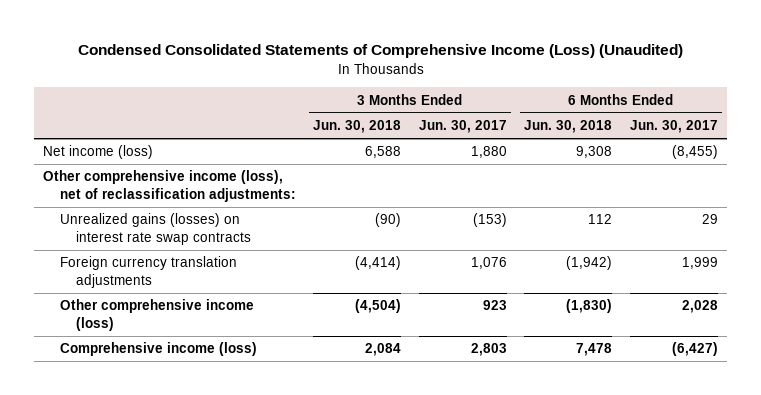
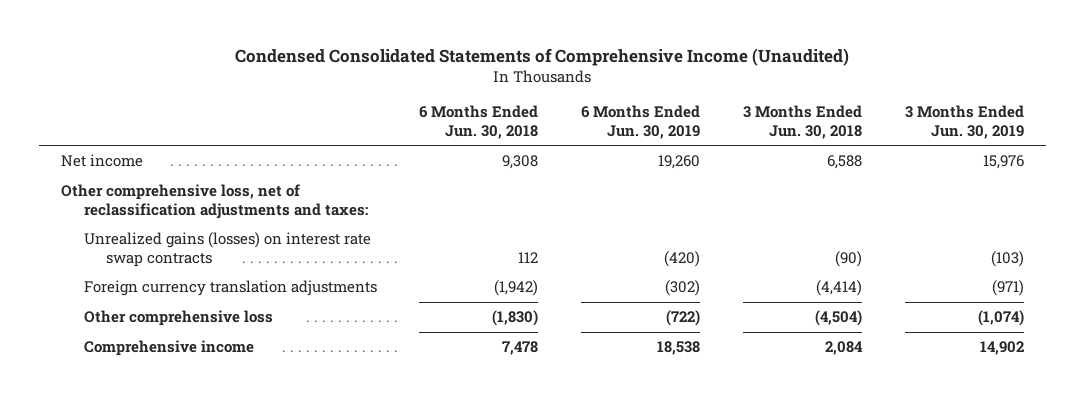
- Condensed Consolidated Statements of Comprehensive Income (Loss) (Unaudited)
+ Condensed Consolidated Statements of Comprehensive Income (Unaudited)
- | 3 Months Ended Jun. 30, 2018 | 3 Months Ended Jun. 30, 2017 | 6 Months Ended Jun. 30, 2018 | 6 Months Ended Jun. 30, 2017
+ | 6 Months Ended Jun. 30, 2018 | 6 Months Ended Jun. 30, 2019 | 3 Months Ended Jun. 30, 2018 | 3 Months Ended Jun. 30, 2019
- Net income (loss) | 6,588 | 1,880 | 9,308 | (8,455)
- Other comprehensive income (loss), net of reclassification adjustments:
+ Net income | 9,308 | 19,260 | 6,588 | 15,976
+ Other comprehensive loss, net of reclassification adjustments and taxes:
- Other comprehensive income (loss) | (4,504) | 923 | (1,830) | 2,028
- Comprehensive income (loss) | 2,084 | 2,803 | 7,478 | (6,427)
+ Other comprehensive loss | (1,830) | (722) | (4,504) | (1,074)
+ Comprehensive income | 7,478 | 18,538 | 2,084 | 14,902

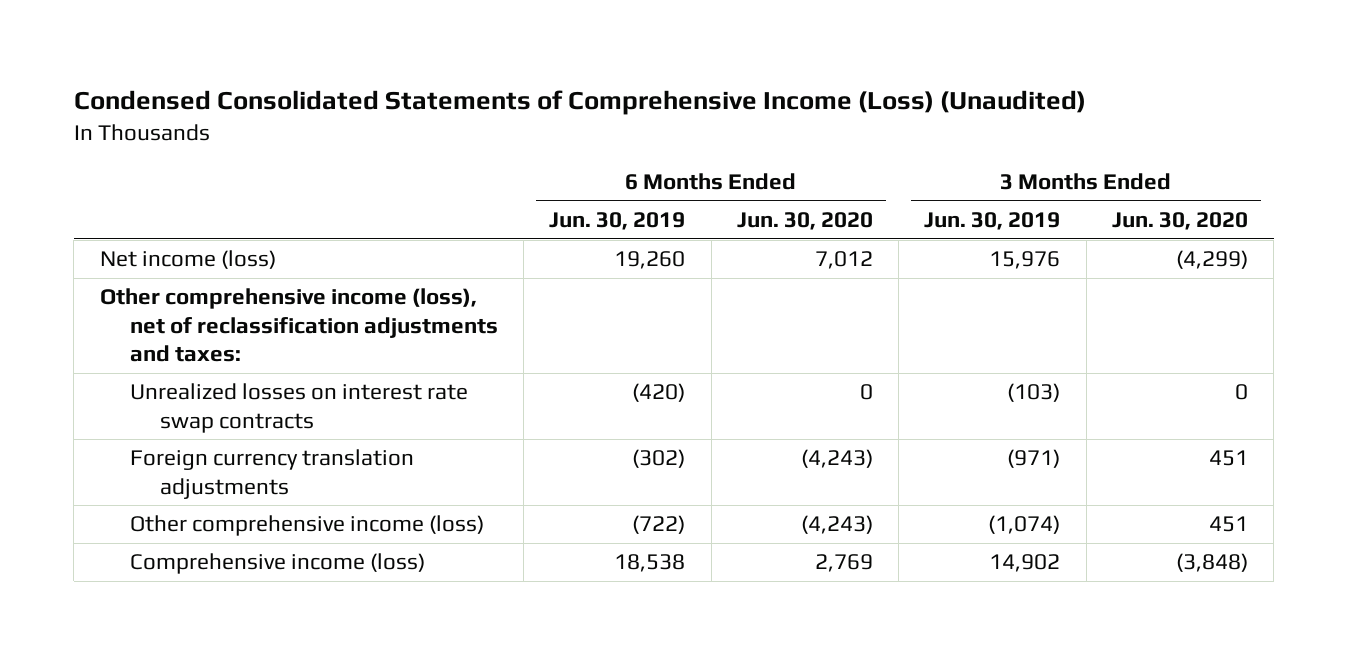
- Condensed Consolidated Statements of Comprehensive Income (Unaudited)
+ Condensed Consolidated Statements of Comprehensive Income (Loss) (Unaudited)
- | 6 Months Ended Jun. 30, 2018 | 6 Months Ended Jun. 30, 2019 | 3 Months Ended Jun. 30, 2018 | 3 Months Ended Jun. 30, 2019
+ | 6 Months Ended Jun. 30, 2019 | 6 Months Ended Jun. 30, 2020 | 3 Months Ended Jun. 30, 2019 | 3 Months Ended Jun. 30, 2020
- Net income | 9,308 | 19,260 | 6,588 | 15,976
- Other comprehensive loss, net of reclassification adjustments and taxes:
- Unrealized gains (losses) on interest rate swap contracts | 112 | (420) | (90) | (103)
+ Net income (loss) | 19,260 | 7,012 | 15,976 | (4,299)
+ Other comprehensive income (loss), net of reclassification adjustments and taxes:
+ Unrealized losses on interest rate swap contracts | (420) | 0 | (103) | 0
- Other comprehensive loss | (1,830) | (722) | (4,504) | (1,074)
- Comprehensive income | 7,478 | 18,538 | 2,084 | 14,902
+ Other comprehensive income (loss) | (722) | (4,243) | (1,074) | 451
+ Comprehensive income (loss) | 18,538 | 2,769 | 14,902 | (3,848)

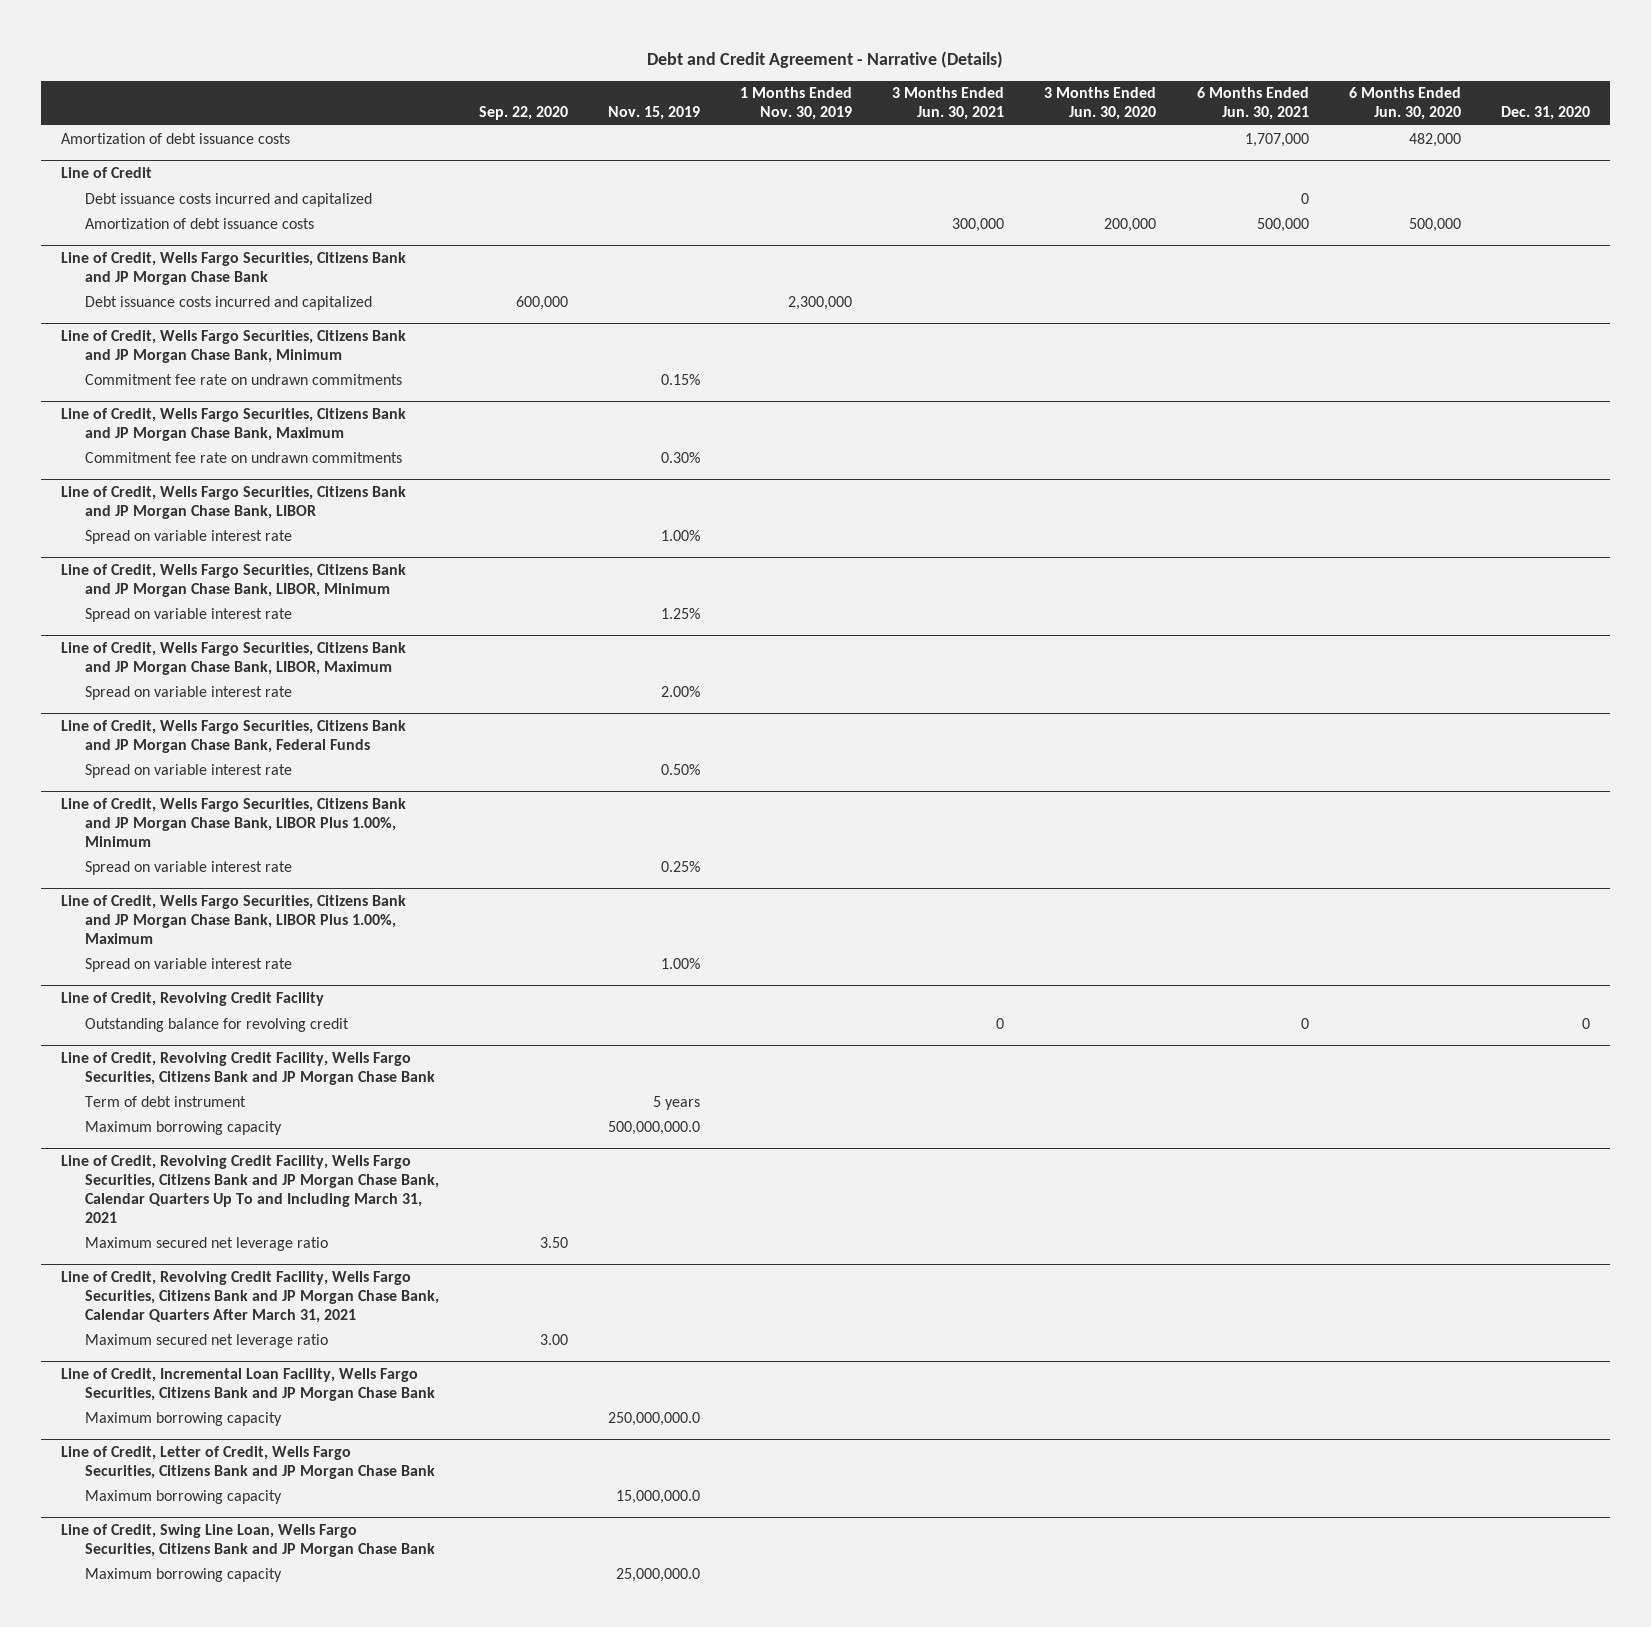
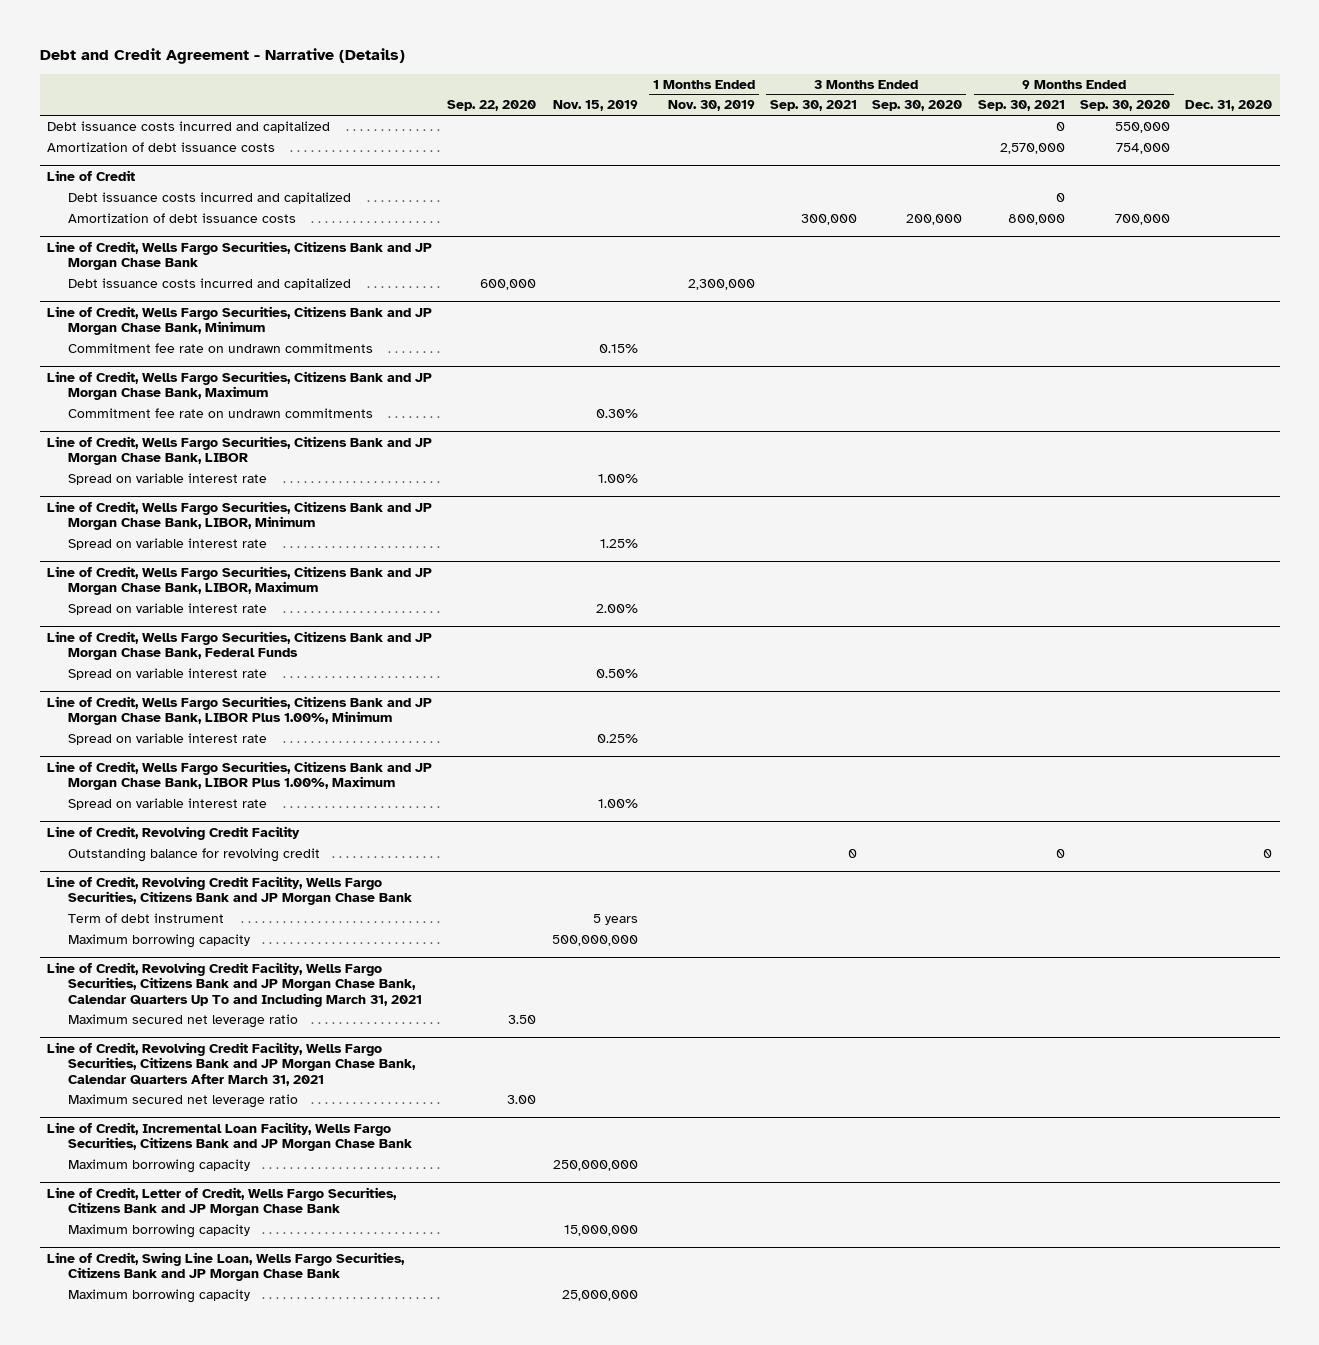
- | Sep. 22, 2020 | Nov. 15, 2019 | 1 Months Ended Nov. 30, 2019 | 3 Months Ended Jun. 30, 2021 | 3 Months Ended Jun. 30, 2020 | 6 Months Ended Jun. 30, 2021 | 6 Months Ended Jun. 30, 2020 | Dec. 31, 2020
+ | Sep. 22, 2020 | Nov. 15, 2019 | 1 Months Ended Nov. 30, 2019 | 3 Months Ended Sep. 30, 2021 | 3 Months Ended Sep. 30, 2020 | 9 Months Ended Sep. 30, 2021 | 9 Months Ended Sep. 30, 2020 | Dec. 31, 2020
+ Debt issuance costs incurred and capitalized | | | | | | 0 | 550,000 |
@ Line of Credit, Revolving Credit Facility, Wells Fargo Securities, Citizens Bank and JP Morgan Chase Bank
- Maximum borrowing capacity | | 500,000,000.0 | | | | | |
+ Maximum borrowing capacity | | 500,000,000 | | | | | |
@ Line of Credit, Incremental Loan Facility, Wells Fargo Securities, Citizens Bank and JP Morgan Chase Bank
- Maximum borrowing capacity | | 250,000,000.0 | | | | | |
+ Maximum borrowing capacity | | 250,000,000 | | | | | |
@ Line of Credit, Letter of Credit, Wells Fargo Securities, Citizens Bank and JP Morgan Chase Bank
- Maximum borrowing capacity | | 15,000,000.0 | | | | | |
+ Maximum borrowing capacity | | 15,000,000 | | | | | |
@ Line of Credit, Swing Line Loan, Wells Fargo Securities, Citizens Bank and JP Morgan Chase Bank
- Maximum borrowing capacity | | 25,000,000.0 | | | | | |
+ Maximum borrowing capacity | | 25,000,000 | | | | | |

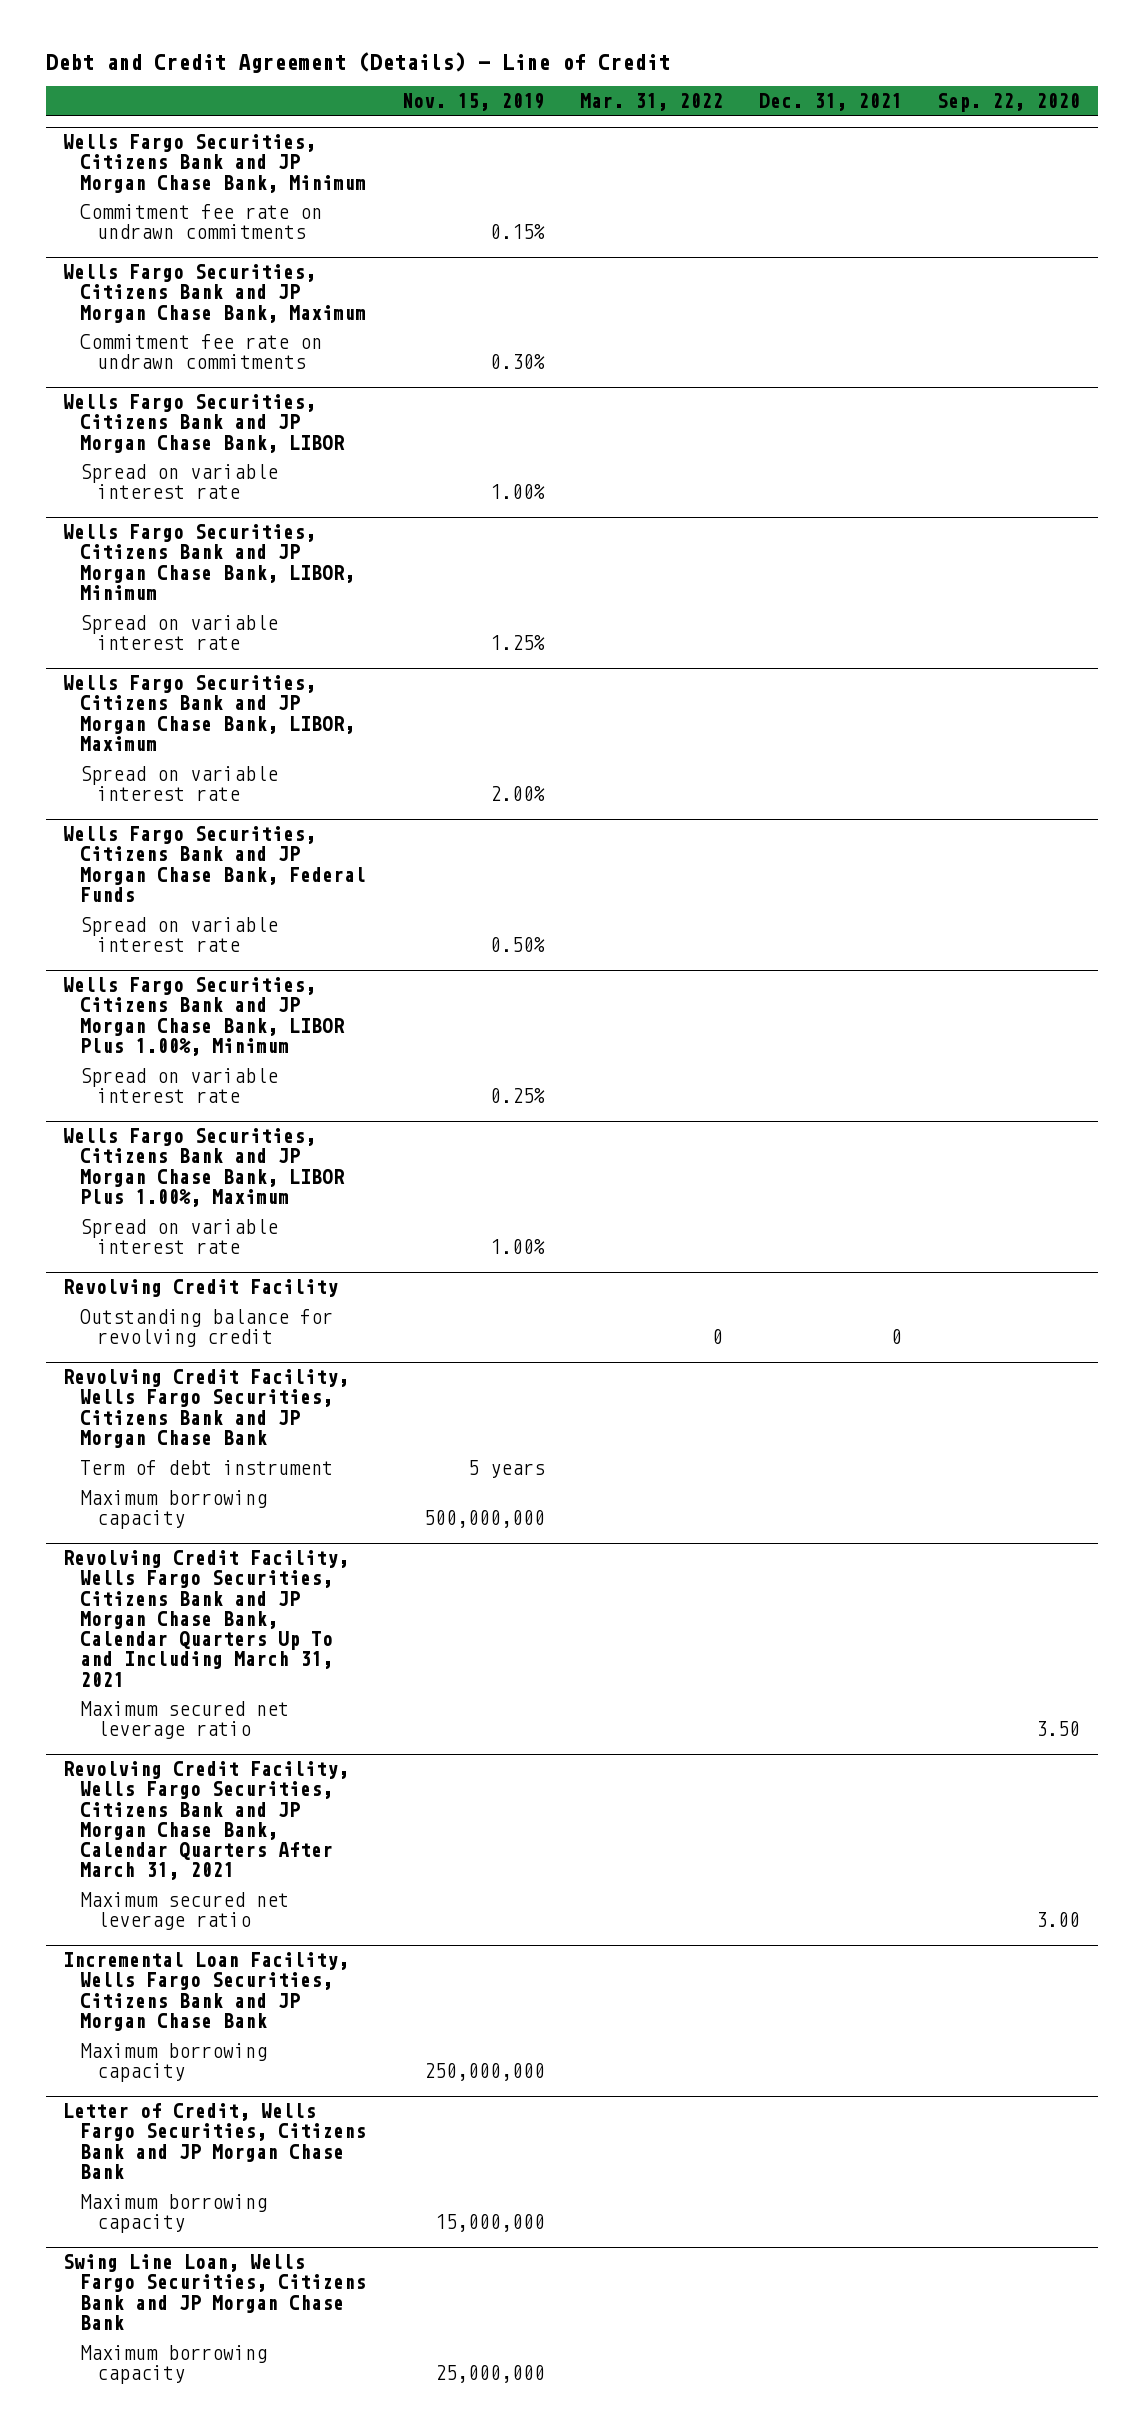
- Debt and Credit Agreement - Narrative (Details)
+ Debt and Credit Agreement (Details) - Line of Credit
- | Sep. 22, 2020 | Nov. 15, 2019 | 1 Months Ended Nov. 30, 2019 | 3 Months Ended Sep. 30, 2021 | 3 Months Ended Sep. 30, 2020 | 9 Months Ended Sep. 30, 2021 | 9 Months Ended Sep. 30, 2020 | Dec. 31, 2020
+ | Nov. 15, 2019 | Mar. 31, 2022 | Dec. 31, 2021 | Sep. 22, 2020
- Debt issuance costs incurred and capitalized | | | | | | 0 | 550,000 |
- Amortization of debt issuance costs | | | | | | 2,570,000 | 754,000 |
- Line of Credit
- Debt issuance costs incurred and capitalized | | | | | | 0 | |
- Amortization of debt issuance costs | | | | 300,000 | 200,000 | 800,000 | 700,000 |
- Line of Credit, Wells Fargo Securities, Citizens Bank and JP Morgan Chase Bank
- Debt issuance costs incurred and capitalized | 600,000 | | 2,300,000 | | | | |
- Line of Credit, Wells Fargo Securities, Citizens Bank and JP Morgan Chase Bank, Minimum
+ Wells Fargo Securities, Citizens Bank and JP Morgan Chase Bank, Minimum
- Line of Credit, Wells Fargo Securities, Citizens Bank and JP Morgan Chase Bank, Maximum
+ Wells Fargo Securities, Citizens Bank and JP Morgan Chase Bank, Maximum
- Line of Credit, Wells Fargo Securities, Citizens Bank and JP Morgan Chase Bank, LIBOR
+ Wells Fargo Securities, Citizens Bank and JP Morgan Chase Bank, LIBOR
- Line of Credit, Wells Fargo Securities, Citizens Bank and JP Morgan Chase Bank, LIBOR, Minimum
+ Wells Fargo Securities, Citizens Bank and JP Morgan Chase Bank, LIBOR, Minimum
- Line of Credit, Wells Fargo Securities, Citizens Bank and JP Morgan Chase Bank, LIBOR, Maximum
+ Wells Fargo Securities, Citizens Bank and JP Morgan Chase Bank, LIBOR, Maximum
- Line of Credit, Wells Fargo Securities, Citizens Bank and JP Morgan Chase Bank, Federal Funds
+ Wells Fargo Securities, Citizens Bank and JP Morgan Chase Bank, Federal Funds
- Line of Credit, Wells Fargo Securities, Citizens Bank and JP Morgan Chase Bank, LIBOR Plus 1.00%, Minimum
+ Wells Fargo Securities, Citizens Bank and JP Morgan Chase Bank, LIBOR Plus 1.00%, Minimum
- Line of Credit, Wells Fargo Securities, Citizens Bank and JP Morgan Chase Bank, LIBOR Plus 1.00%, Maximum
+ Wells Fargo Securities, Citizens Bank and JP Morgan Chase Bank, LIBOR Plus 1.00%, Maximum
- Line of Credit, Revolving Credit Facility
+ Revolving Credit Facility
- Line of Credit, Revolving Credit Facility, Wells Fargo Securities, Citizens Bank and JP Morgan Chase Bank
+ Revolving Credit Facility, Wells Fargo Securities, Citizens Bank and JP Morgan Chase Bank
- Line of Credit, Revolving Credit Facility, Wells Fargo Securities, Citizens Bank and JP Morgan Chase Bank, Calendar Quarters Up To and Including March 31, 2021
+ Revolving Credit Facility, Wells Fargo Securities, Citizens Bank and JP Morgan Chase Bank, Calendar Quarters Up To and Including March 31, 2021
- Line of Credit, Revolving Credit Facility, Wells Fargo Securities, Citizens Bank and JP Morgan Chase Bank, Calendar Quarters After March 31, 2021
+ Revolving Credit Facility, Wells Fargo Securities, Citizens Bank and JP Morgan Chase Bank, Calendar Quarters After March 31, 2021
- Line of Credit, Incremental Loan Facility, Wells Fargo Securities, Citizens Bank and JP Morgan Chase Bank
+ Incremental Loan Facility, Wells Fargo Securities, Citizens Bank and JP Morgan Chase Bank
- Line of Credit, Letter of Credit, Wells Fargo Securities, Citizens Bank and JP Morgan Chase Bank
+ Letter of Credit, Wells Fargo Securities, Citizens Bank and JP Morgan Chase Bank
- Line of Credit, Swing Line Loan, Wells Fargo Securities, Citizens Bank and JP Morgan Chase Bank
+ Swing Line Loan, Wells Fargo Securities, Citizens Bank and JP Morgan Chase Bank

